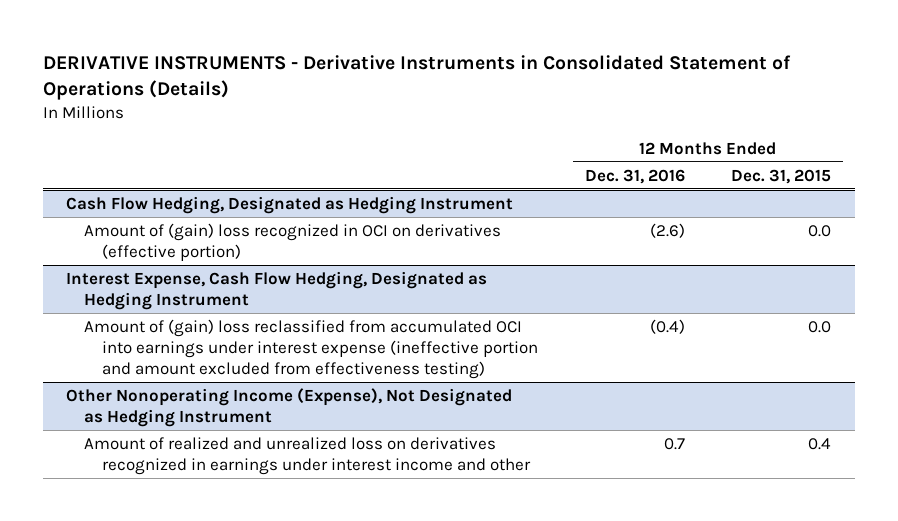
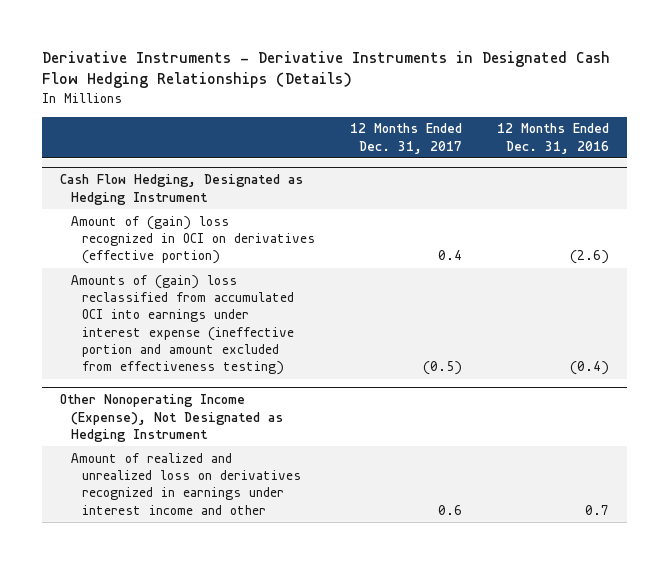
- DERIVATIVE INSTRUMENTS - Derivative Instruments in Consolidated Statement of Operations (Details)
+ Derivative Instruments - Derivative Instruments in Designated Cash Flow Hedging Relationships (Details)
- | 12 Months Ended Dec. 31, 2016 | 12 Months Ended Dec. 31, 2015
+ | 12 Months Ended Dec. 31, 2017 | 12 Months Ended Dec. 31, 2016
- Interest Expense, Cash Flow Hedging, Designated as Hedging Instrument
- Amount of (gain) loss reclassified from accumulated OCI into earnings under interest expense (ineffective portion and amount excluded from effectiveness testing) | (0.4) | 0.0
@ Cash Flow Hedging, Designated as Hedging Instrument
+ Amounts of (gain) loss reclassified from accumulated OCI into earnings under interest expense (ineffective portion and amount excluded from effectiveness testing) | (0.5) | (0.4)

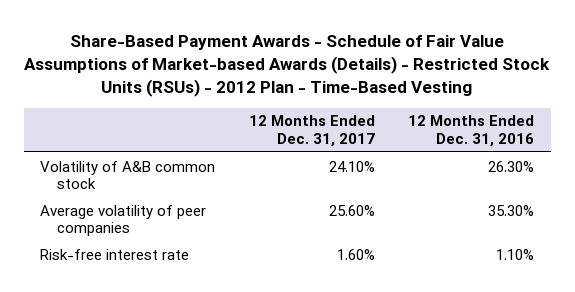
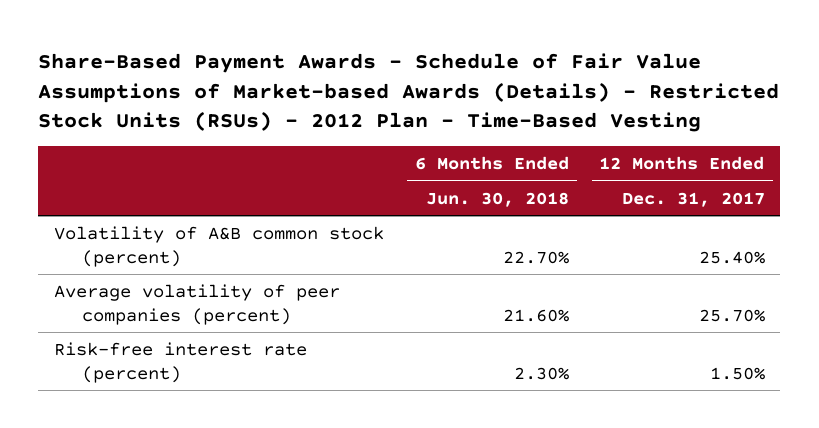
- | 12 Months Ended Dec. 31, 2017 | 12 Months Ended Dec. 31, 2016
+ | 6 Months Ended Jun. 30, 2018 | 12 Months Ended Dec. 31, 2017
- Volatility of A&B common stock | 24.10% | 26.30%
- Average volatility of peer companies | 25.60% | 35.30%
- Risk-free interest rate | 1.60% | 1.10%
+ Volatility of A&B common stock (percent) | 22.70% | 25.40%
+ Average volatility of peer companies (percent) | 21.60% | 25.70%
+ Risk-free interest rate (percent) | 2.30% | 1.50%

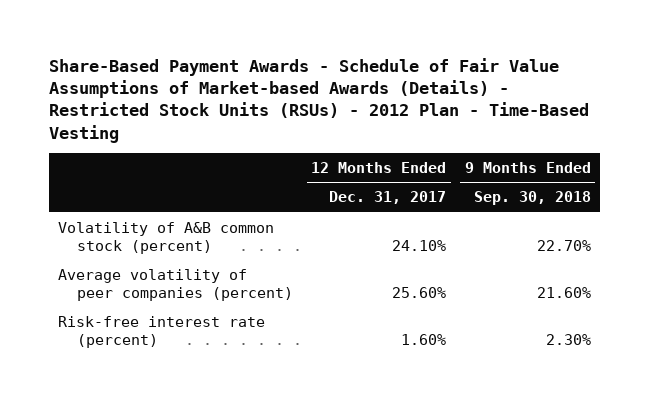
- | 6 Months Ended Jun. 30, 2018 | 12 Months Ended Dec. 31, 2017
+ | 12 Months Ended Dec. 31, 2017 | 9 Months Ended Sep. 30, 2018
- Volatility of A&B common stock (percent) | 22.70% | 25.40%
- Average volatility of peer companies (percent) | 21.60% | 25.70%
- Risk-free interest rate (percent) | 2.30% | 1.50%
+ Volatility of A&B common stock (percent) | 24.10% | 22.70%
+ Average volatility of peer companies (percent) | 25.60% | 21.60%
+ Risk-free interest rate (percent) | 1.60% | 2.30%

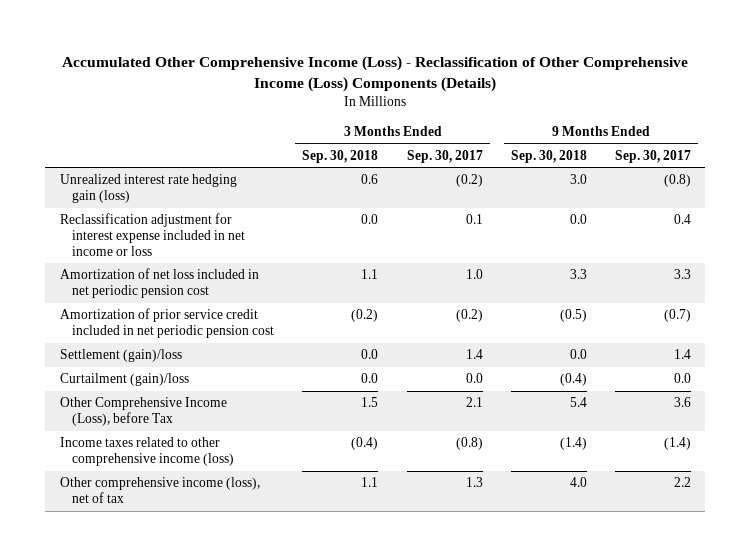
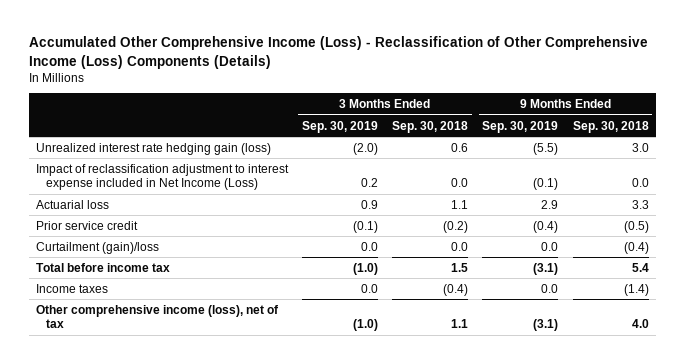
- | 3 Months Ended Sep. 30, 2018 | 3 Months Ended Sep. 30, 2017 | 9 Months Ended Sep. 30, 2018 | 9 Months Ended Sep. 30, 2017
+ | 3 Months Ended Sep. 30, 2019 | 3 Months Ended Sep. 30, 2018 | 9 Months Ended Sep. 30, 2019 | 9 Months Ended Sep. 30, 2018
- Reclassification adjustment for interest expense included in net income or loss | 0.0 | 0.1 | 0.0 | 0.4
- Amortization of net loss included in net periodic pension cost | 1.1 | 1.0 | 3.3 | 3.3
- Amortization of prior service credit included in net periodic pension cost | (0.2) | (0.2) | (0.5) | (0.7)
- Settlement (gain)/loss | 0.0 | 1.4 | 0.0 | 1.4
+ Impact of reclassification adjustment to interest expense included in Net Income (Loss) | 0.2 | 0.0 | (0.1) | 0.0
+ Actuarial loss | 0.9 | 1.1 | 2.9 | 3.3
+ Prior service credit | (0.1) | (0.2) | (0.4) | (0.5)
- Other Comprehensive Income (Loss), before Tax | 1.5 | 2.1 | 5.4 | 3.6
- Income taxes related to other comprehensive income (loss) | (0.4) | (0.8) | (1.4) | (1.4)
+ Total before income tax | (1.0) | 1.5 | (3.1) | 5.4
+ Income taxes | 0.0 | (0.4) | 0.0 | (1.4)

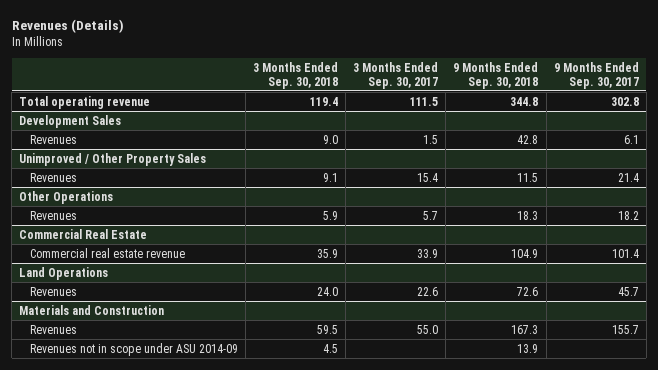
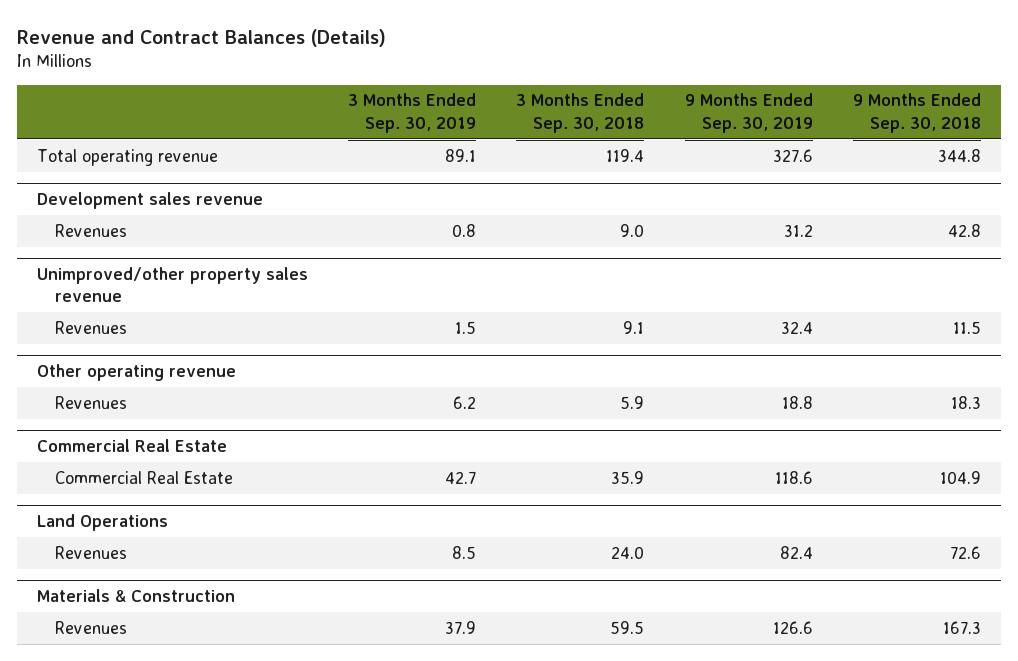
- Revenues (Details)
+ Revenue and Contract Balances (Details)
- | 3 Months Ended Sep. 30, 2018 | 3 Months Ended Sep. 30, 2017 | 9 Months Ended Sep. 30, 2018 | 9 Months Ended Sep. 30, 2017
+ | 3 Months Ended Sep. 30, 2019 | 3 Months Ended Sep. 30, 2018 | 9 Months Ended Sep. 30, 2019 | 9 Months Ended Sep. 30, 2018
- Development Sales
+ Development sales revenue
- Unimproved / Other Property Sales
+ Unimproved/other property sales revenue
- Other Operations
+ Other operating revenue
@ Commercial Real Estate
- Commercial real estate revenue | 35.9 | 33.9 | 104.9 | 101.4
+ Commercial Real Estate | 42.7 | 35.9 | 118.6 | 104.9
- Materials and Construction
+ Materials & Construction
- Revenues not in scope under ASU 2014-09 | 4.5 | | 13.9 |

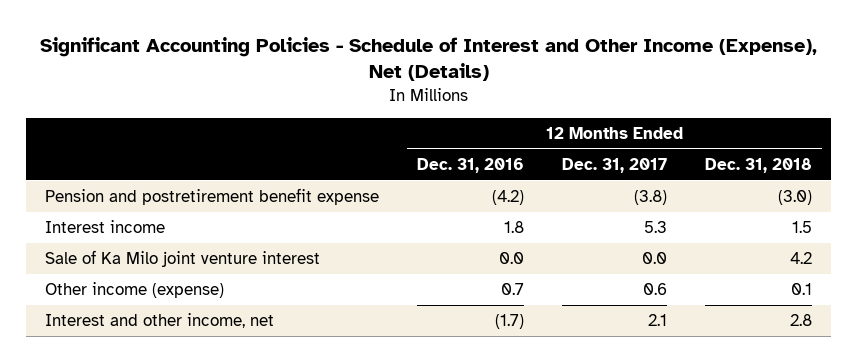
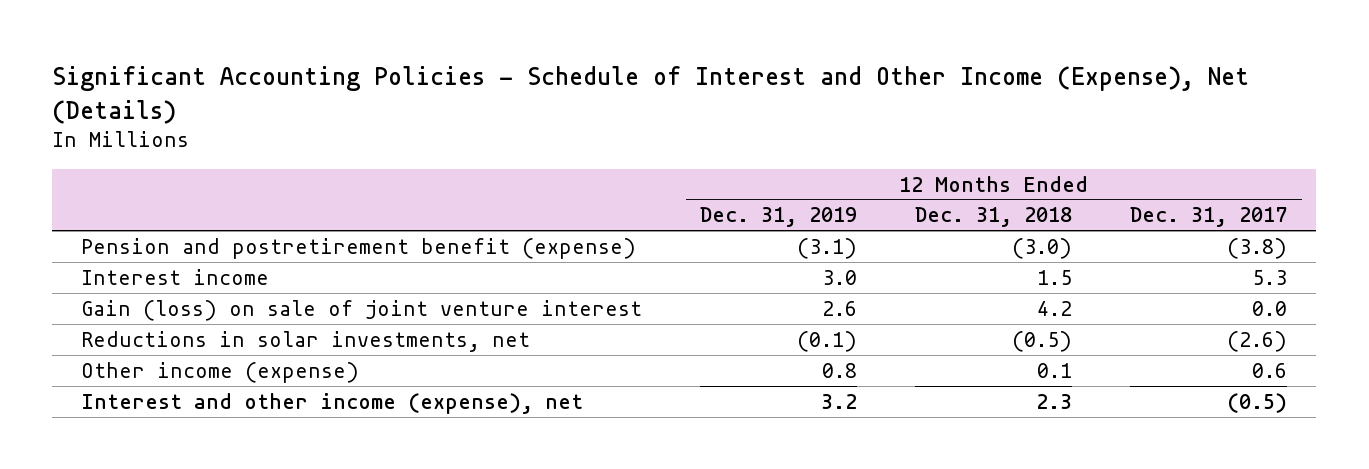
- | 12 Months Ended Dec. 31, 2016 | 12 Months Ended Dec. 31, 2017 | 12 Months Ended Dec. 31, 2018
+ | 12 Months Ended Dec. 31, 2019 | 12 Months Ended Dec. 31, 2018 | 12 Months Ended Dec. 31, 2017
- Pension and postretirement benefit expense | (4.2) | (3.8) | (3.0)
+ Pension and postretirement benefit (expense) | (3.1) | (3.0) | (3.8)
- Sale of Ka Milo joint venture interest | 0.0 | 0.0 | 4.2
+ Gain (loss) on sale of joint venture interest | 2.6 | 4.2 | 0.0
+ Reductions in solar investments, net | (0.1) | (0.5) | (2.6)
- Interest and other income, net | (1.7) | 2.1 | 2.8
+ Interest and other income (expense), net | 3.2 | 2.3 | (0.5)

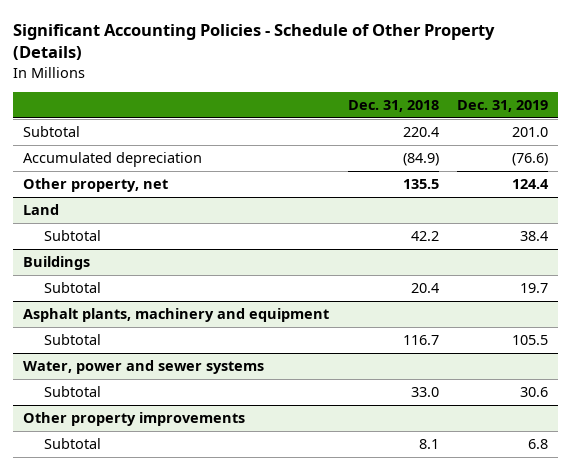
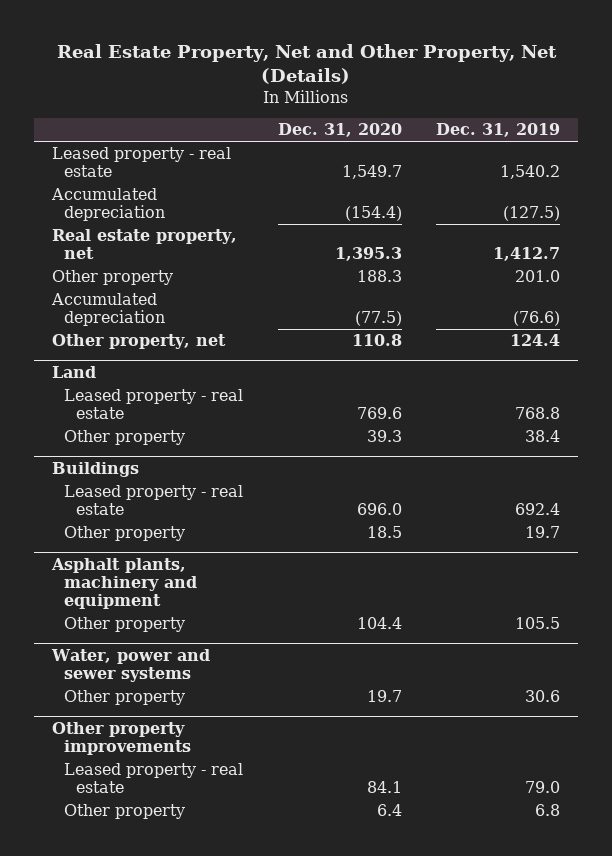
- Significant Accounting Policies - Schedule of Other Property (Details)
+ Real Estate Property, Net and Other Property, Net (Details)
- | Dec. 31, 2018 | Dec. 31, 2019
+ | Dec. 31, 2020 | Dec. 31, 2019
- Subtotal | 220.4 | 201.0
+ Leased property - real estate | 1,549.7 | 1,540.2
+ Accumulated depreciation | (154.4) | (127.5)
+ Real estate property, net | 1,395.3 | 1,412.7
+ Other property | 188.3 | 201.0
@ Land
- Subtotal | 42.2 | 38.4
+ Leased property - real estate | 769.6 | 768.8
+ Other property | 39.3 | 38.4
@ Buildings
- Subtotal | 20.4 | 19.7
+ Leased property - real estate | 696.0 | 692.4
+ Other property | 18.5 | 19.7
@ Asphalt plants, machinery and equipment
- Subtotal | 116.7 | 105.5
+ Other property | 104.4 | 105.5
@ Water, power and sewer systems
- Subtotal | 33.0 | 30.6
+ Other property | 19.7 | 30.6
@ Other property improvements
- Subtotal | 8.1 | 6.8
+ Leased property - real estate | 84.1 | 79.0
+ Other property | 6.4 | 6.8

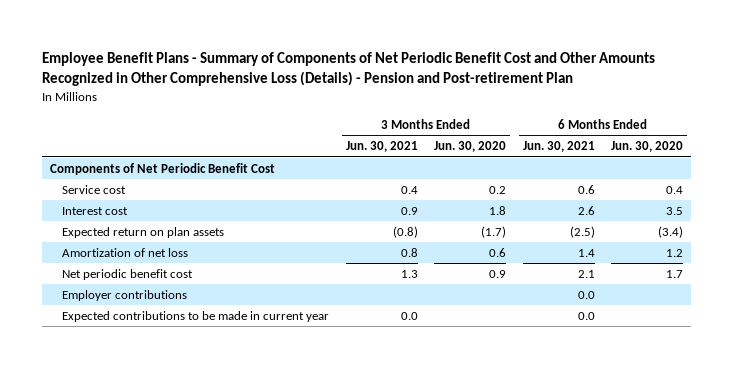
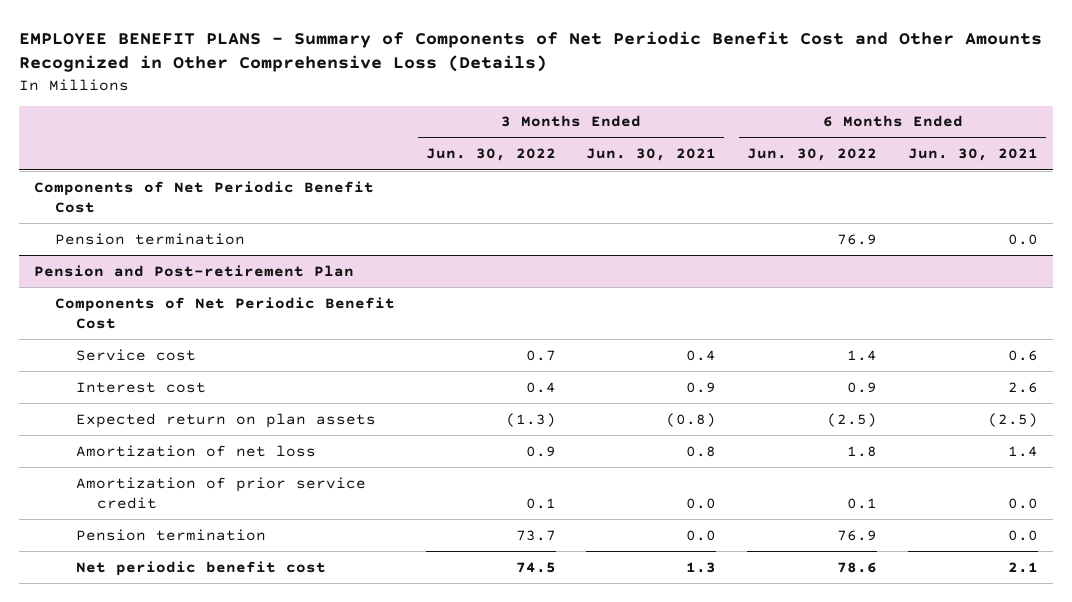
- Employee Benefit Plans - Summary of Components of Net Periodic Benefit Cost and Other Amounts Recognized in Other Comprehensive Loss (Details) - Pension and Post-retirement Plan
+ EMPLOYEE BENEFIT PLANS - Summary of Components of Net Periodic Benefit Cost and Other Amounts Recognized in Other Comprehensive Loss (Details)
- | 3 Months Ended Jun. 30, 2021 | 3 Months Ended Jun. 30, 2020 | 6 Months Ended Jun. 30, 2021 | 6 Months Ended Jun. 30, 2020
+ | 3 Months Ended Jun. 30, 2022 | 3 Months Ended Jun. 30, 2021 | 6 Months Ended Jun. 30, 2022 | 6 Months Ended Jun. 30, 2021
+ Pension termination | | | 76.9 | 0.0
+ Pension and Post-retirement Plan
+ Components of Net Periodic Benefit Cost
+ Amortization of prior service credit | 0.1 | 0.0 | 0.1 | 0.0
+ Pension termination | 73.7 | 0.0 | 76.9 | 0.0
- Employer contributions | | | 0.0 |
- Expected contributions to be made in current year | 0.0 | | 0.0 |

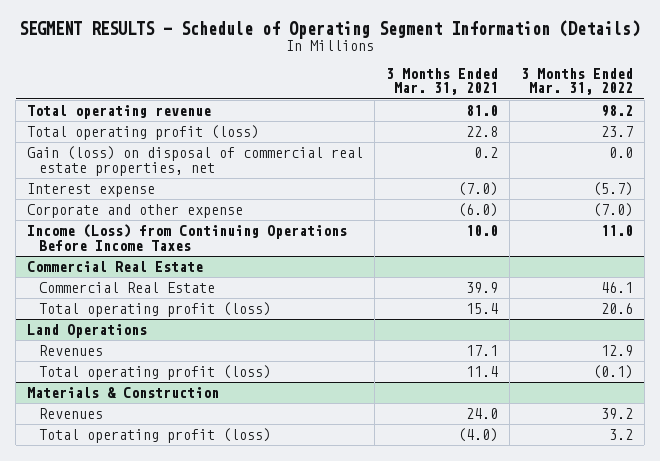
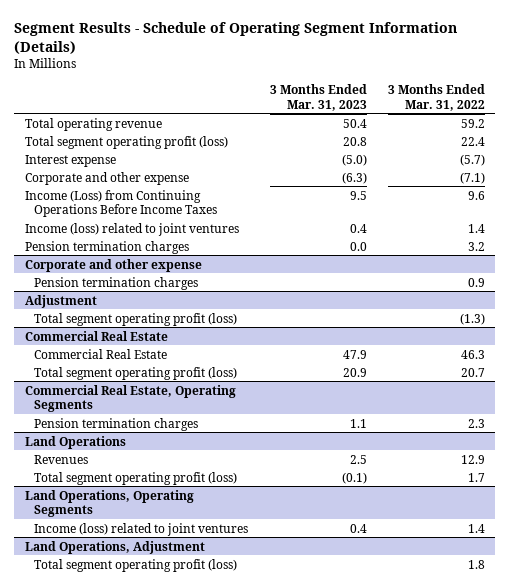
- SEGMENT RESULTS - Schedule of Operating Segment Information (Details)
+ Segment Results - Schedule of Operating Segment Information (Details)
- | 3 Months Ended Mar. 31, 2021 | 3 Months Ended Mar. 31, 2022
+ | 3 Months Ended Mar. 31, 2023 | 3 Months Ended Mar. 31, 2022
- Total operating revenue | 81.0 | 98.2
- Total operating profit (loss) | 22.8 | 23.7
- Gain (loss) on disposal of commercial real estate properties, net | 0.2 | 0.0
+ Total operating revenue | 50.4 | 59.2
+ Total segment operating profit (loss) | 20.8 | 22.4
- Corporate and other expense | (6.0) | (7.0)
- Income (Loss) from Continuing Operations Before Income Taxes | 10.0 | 11.0
+ Corporate and other expense | (6.3) | (7.1)
+ Income (Loss) from Continuing Operations Before Income Taxes | 9.5 | 9.6
+ Income (loss) related to joint ventures | 0.4 | 1.4
+ Pension termination charges | 0.0 | 3.2
+ Corporate and other expense
+ Pension termination charges | | 0.9
+ Adjustment
+ Total segment operating profit (loss) | | (1.3)
@ Commercial Real Estate
- Commercial Real Estate | 39.9 | 46.1
- Total operating profit (loss) | 15.4 | 20.6
+ Commercial Real Estate | 47.9 | 46.3
+ Total segment operating profit (loss) | 20.9 | 20.7
+ Commercial Real Estate, Operating Segments
+ Pension termination charges | 1.1 | 2.3
@ Land Operations
- Total operating profit (loss) | 11.4 | (0.1)
- Materials & Construction
- Revenues | 24.0 | 39.2
- Total operating profit (loss) | (4.0) | 3.2
@ Land Operations
+ Total segment operating profit (loss) | (0.1) | 1.7
+ Land Operations, Operating Segments
+ Income (loss) related to joint ventures | 0.4 | 1.4
+ Land Operations, Adjustment
+ Total segment operating profit (loss) | | 1.8

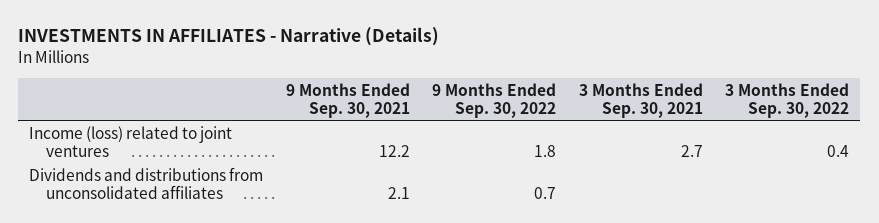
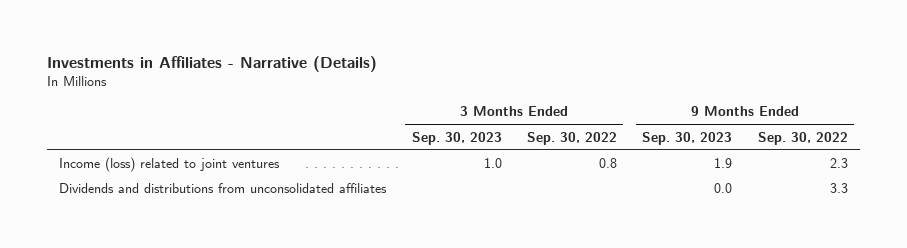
- INVESTMENTS IN AFFILIATES - Narrative (Details)
+ Investments in Affiliates - Narrative (Details)
- | 9 Months Ended Sep. 30, 2021 | 9 Months Ended Sep. 30, 2022 | 3 Months Ended Sep. 30, 2021 | 3 Months Ended Sep. 30, 2022
+ | 3 Months Ended Sep. 30, 2023 | 3 Months Ended Sep. 30, 2022 | 9 Months Ended Sep. 30, 2023 | 9 Months Ended Sep. 30, 2022
- Income (loss) related to joint ventures | 12.2 | 1.8 | 2.7 | 0.4
- Dividends and distributions from unconsolidated affiliates | 2.1 | 0.7 | |
+ Income (loss) related to joint ventures | 1.0 | 0.8 | 1.9 | 2.3
+ Dividends and distributions from unconsolidated affiliates | | | 0.0 | 3.3

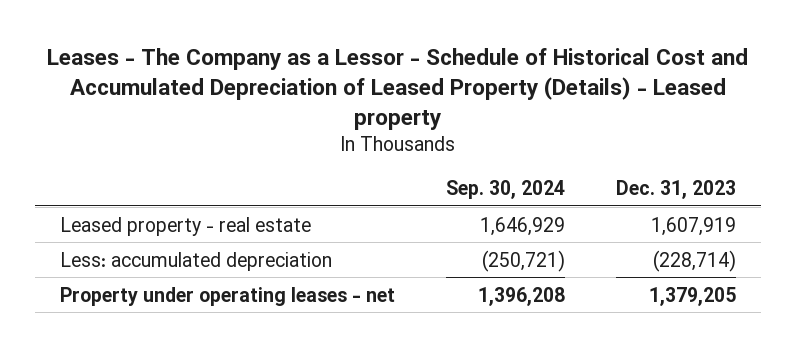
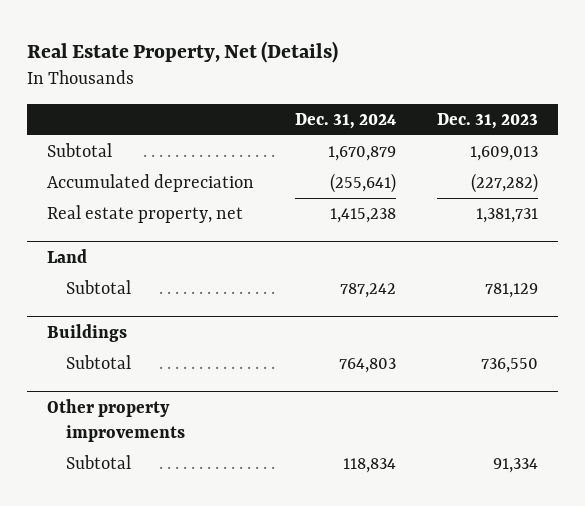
- Leases - The Company as a Lessor - Schedule of Historical Cost and Accumulated Depreciation of Leased Property (Details) - Leased property
+ Real Estate Property, Net (Details)
- | Sep. 30, 2024 | Dec. 31, 2023
+ | Dec. 31, 2024 | Dec. 31, 2023
- Leased property - real estate | 1,646,929 | 1,607,919
- Less: accumulated depreciation | (250,721) | (228,714)
- Property under operating leases - net | 1,396,208 | 1,379,205
+ Subtotal | 1,670,879 | 1,609,013
+ Accumulated depreciation | (255,641) | (227,282)
+ Real estate property, net | 1,415,238 | 1,381,731
+ Land
+ Subtotal | 787,242 | 781,129
+ Buildings
+ Subtotal | 764,803 | 736,550
+ Other property improvements
+ Subtotal | 118,834 | 91,334

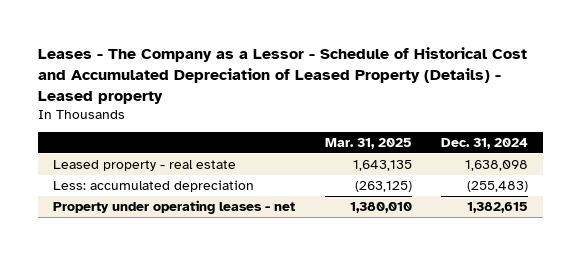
- Real Estate Property, Net (Details)
+ Leases - The Company as a Lessor - Schedule of Historical Cost and Accumulated Depreciation of Leased Property (Details) - Leased property
- | Dec. 31, 2024 | Dec. 31, 2023
+ | Mar. 31, 2025 | Dec. 31, 2024
- Subtotal | 1,670,879 | 1,609,013
- Accumulated depreciation | (255,641) | (227,282)
- Real estate property, net | 1,415,238 | 1,381,731
- Land
- Subtotal | 787,242 | 781,129
- Buildings
- Subtotal | 764,803 | 736,550
- Other property improvements
- Subtotal | 118,834 | 91,334
+ Leased property - real estate | 1,643,135 | 1,638,098
+ Less: accumulated depreciation | (263,125) | (255,483)
+ Property under operating leases - net | 1,380,010 | 1,382,615

